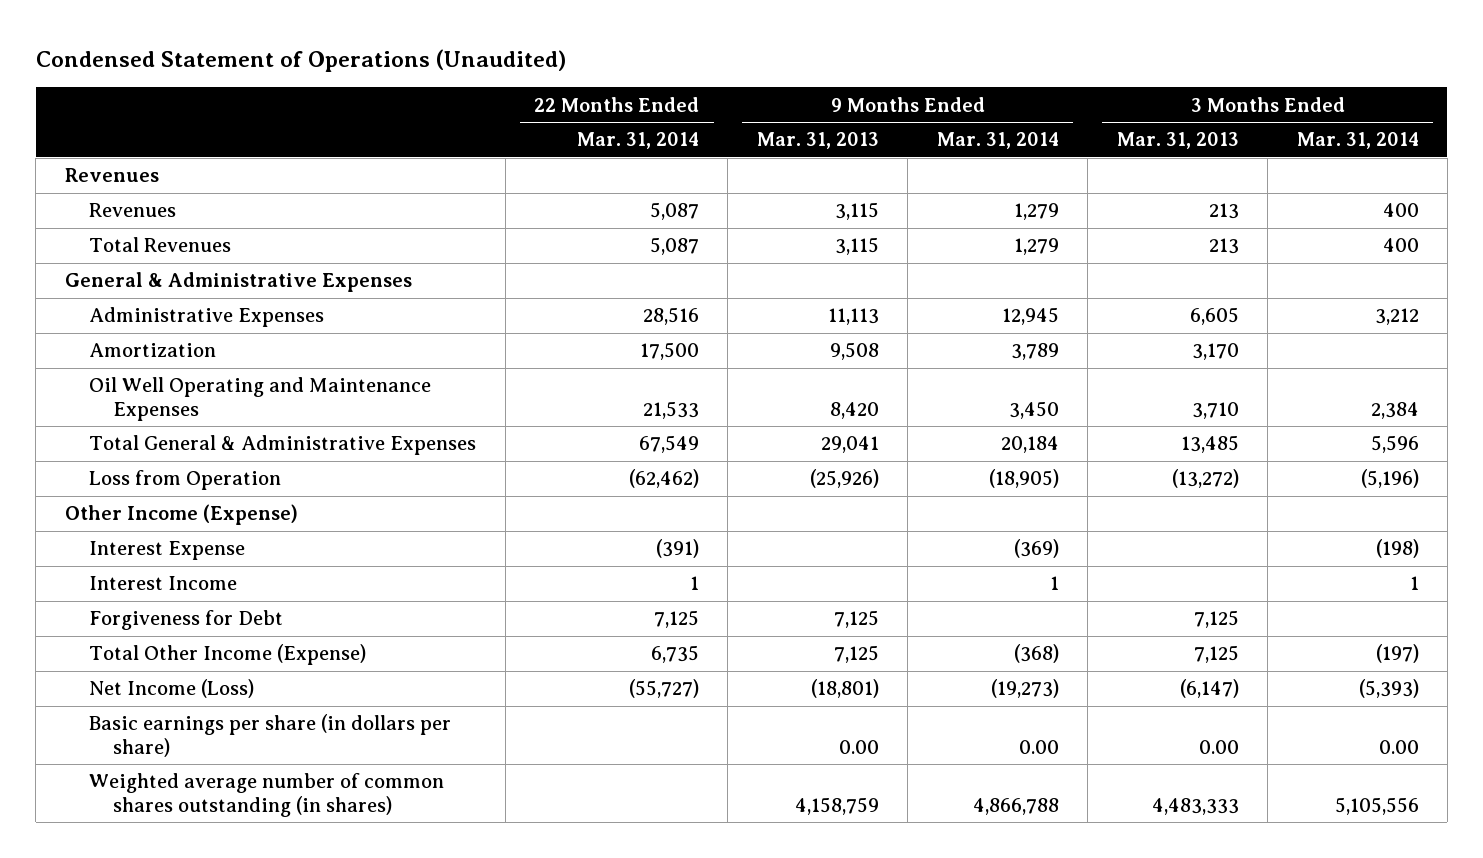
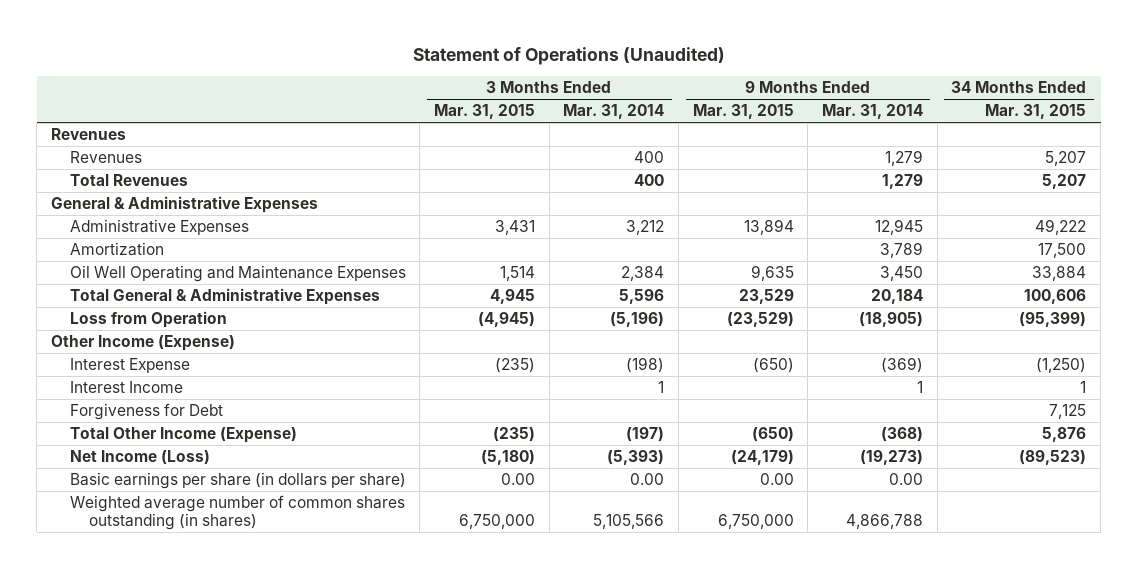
- Condensed Statement of Operations (Unaudited)
+ Statement of Operations (Unaudited)
- | 22 Months Ended Mar. 31, 2014 | 9 Months Ended Mar. 31, 2013 | 9 Months Ended Mar. 31, 2014 | 3 Months Ended Mar. 31, 2013 | 3 Months Ended Mar. 31, 2014
+ | 3 Months Ended Mar. 31, 2015 | 3 Months Ended Mar. 31, 2014 | 9 Months Ended Mar. 31, 2015 | 9 Months Ended Mar. 31, 2014 | 34 Months Ended Mar. 31, 2015
- Weighted average number of common shares outstanding (in shares) | | 4,158,759 | 4,866,788 | 4,483,333 | 5,105,556
+ Weighted average number of common shares outstanding (in shares) | 6,750,000 | 5,105,566 | 6,750,000 | 4,866,788 |

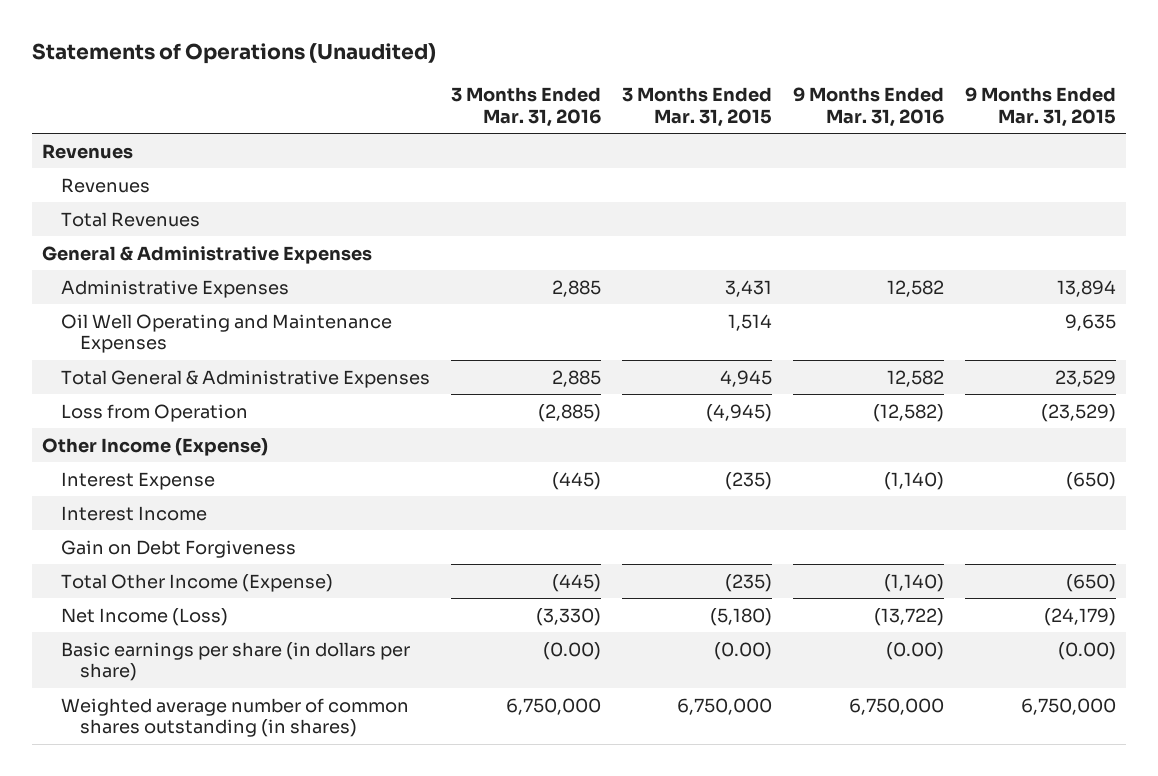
- Statement of Operations (Unaudited)
+ Statements of Operations (Unaudited)
- | 3 Months Ended Mar. 31, 2015 | 3 Months Ended Mar. 31, 2014 | 9 Months Ended Mar. 31, 2015 | 9 Months Ended Mar. 31, 2014 | 34 Months Ended Mar. 31, 2015
+ | 3 Months Ended Mar. 31, 2016 | 3 Months Ended Mar. 31, 2015 | 9 Months Ended Mar. 31, 2016 | 9 Months Ended Mar. 31, 2015
- Amortization | | | | 3,789 | 17,500
- Forgiveness for Debt | | | | | 7,125
+ Gain on Debt Forgiveness
- Basic earnings per share (in dollars per share) | 0.00 | 0.00 | 0.00 | 0.00 |
+ Basic earnings per share (in dollars per share) | (0.00) | (0.00) | (0.00) | (0.00)

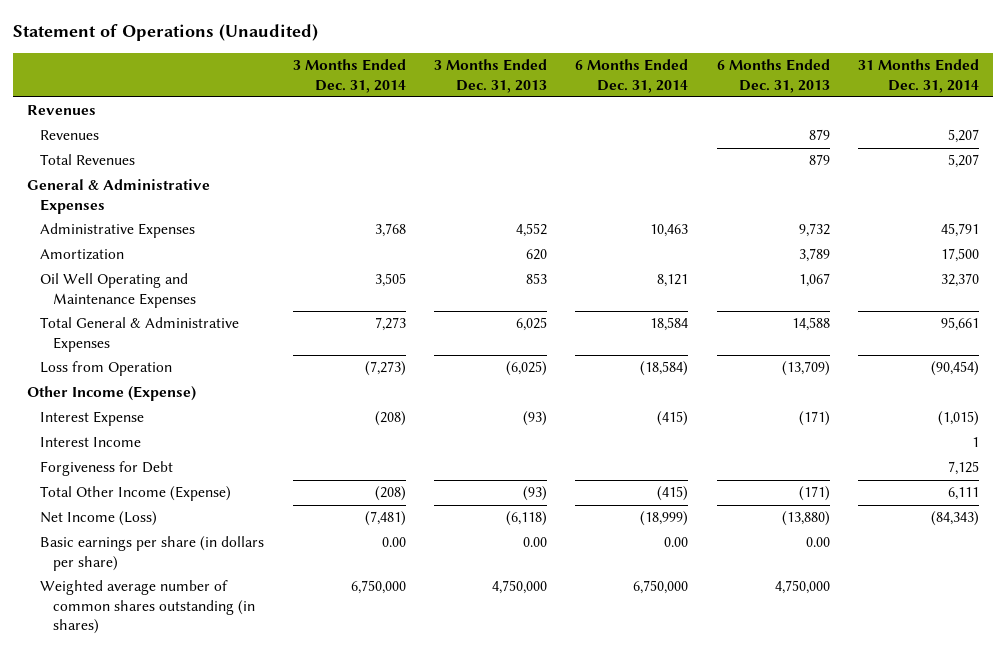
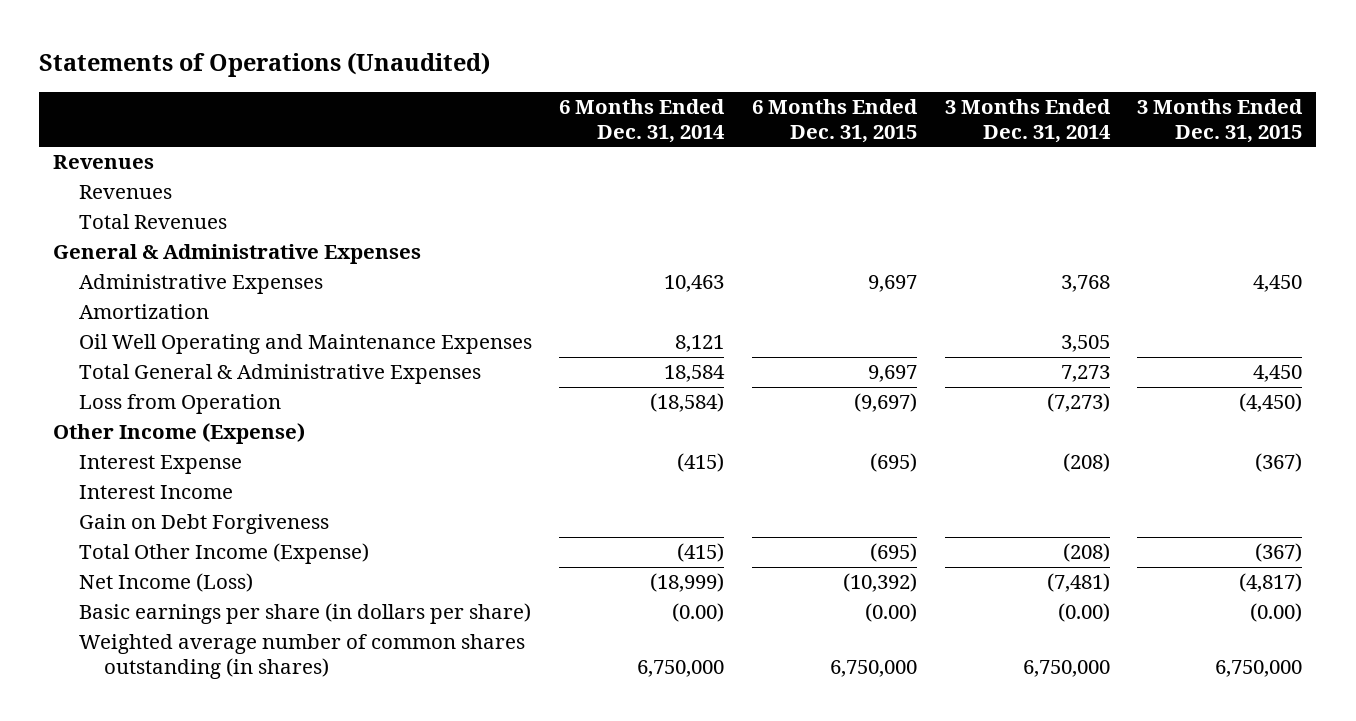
- Statement of Operations (Unaudited)
+ Statements of Operations (Unaudited)
- | 3 Months Ended Dec. 31, 2014 | 3 Months Ended Dec. 31, 2013 | 6 Months Ended Dec. 31, 2014 | 6 Months Ended Dec. 31, 2013 | 31 Months Ended Dec. 31, 2014
+ | 6 Months Ended Dec. 31, 2014 | 6 Months Ended Dec. 31, 2015 | 3 Months Ended Dec. 31, 2014 | 3 Months Ended Dec. 31, 2015
- Forgiveness for Debt | | | | | 7,125
+ Gain on Debt Forgiveness
- Basic earnings per share (in dollars per share) | 0.00 | 0.00 | 0.00 | 0.00 |
+ Basic earnings per share (in dollars per share) | (0.00) | (0.00) | (0.00) | (0.00)

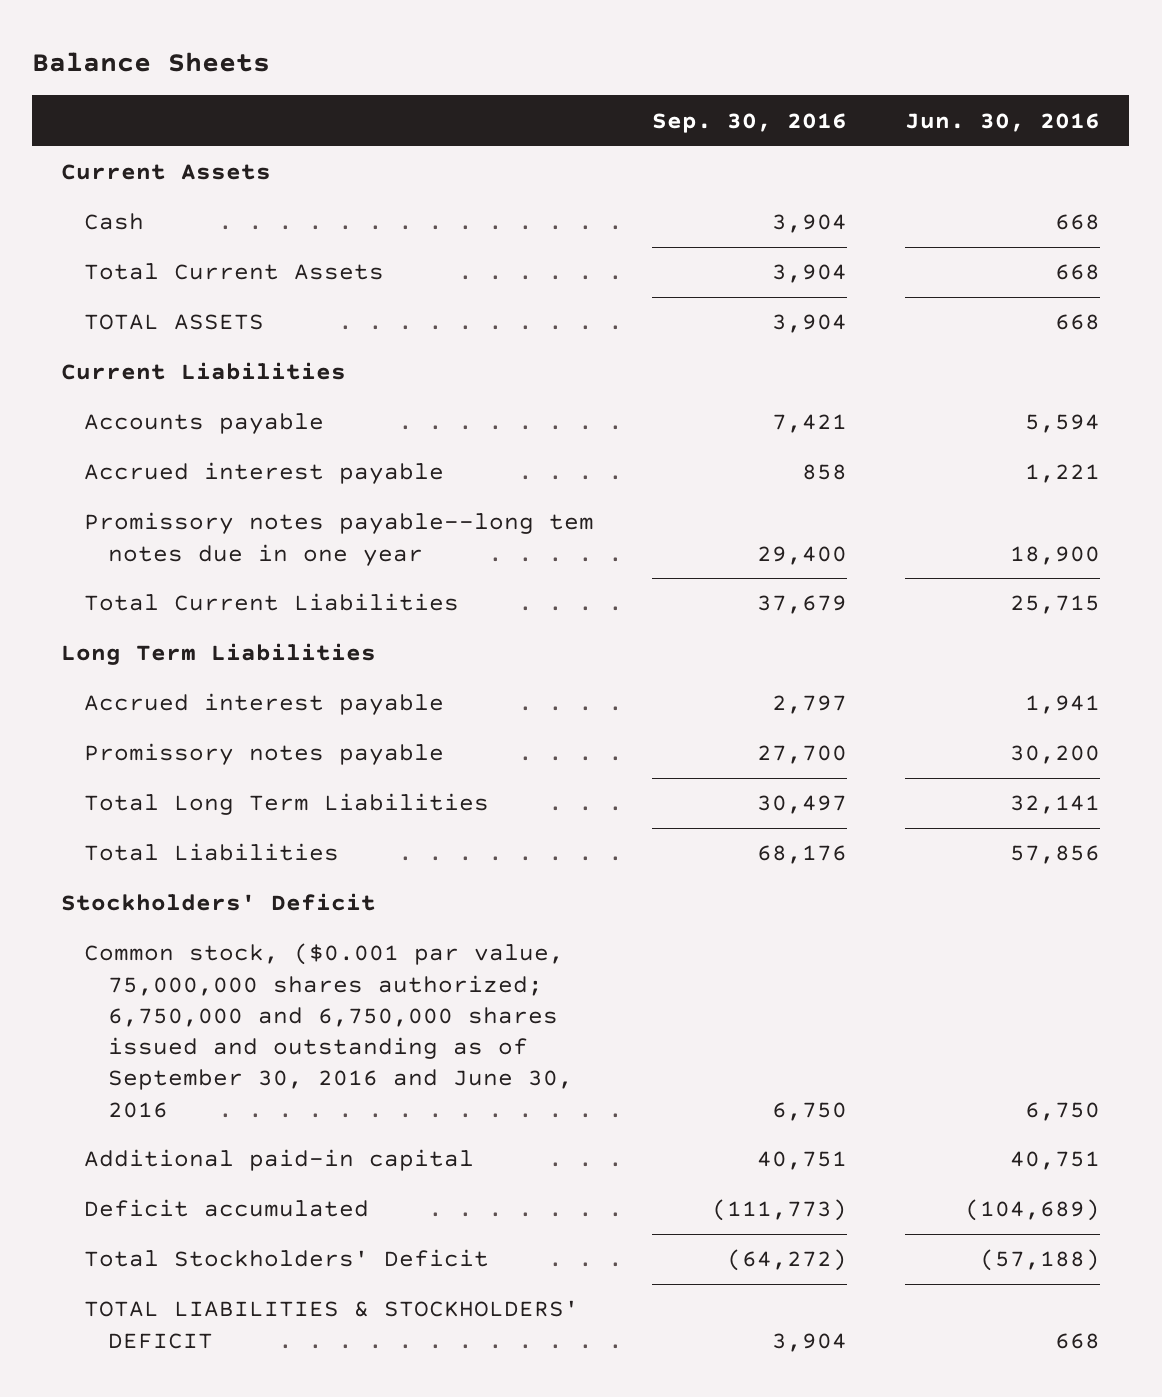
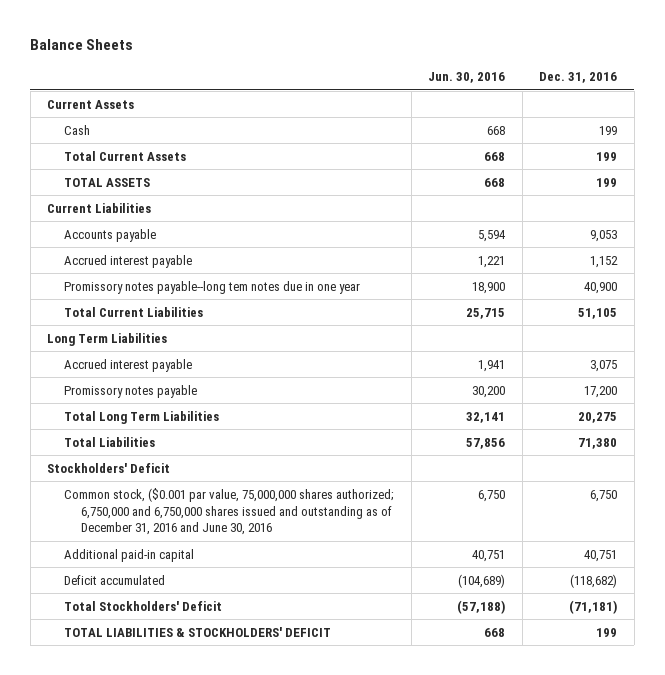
- | Sep. 30, 2016 | Jun. 30, 2016
+ | Jun. 30, 2016 | Dec. 31, 2016
- Common stock, ($0.001 par value, 75,000,000 shares authorized; 6,750,000 and 6,750,000 shares issued and outstanding as of September 30, 2016 and June 30, 2016 | 6,750 | 6,750
+ Common stock, ($0.001 par value, 75,000,000 shares authorized; 6,750,000 and 6,750,000 shares issued and outstanding as of December 31, 2016 and June 30, 2016 | 6,750 | 6,750

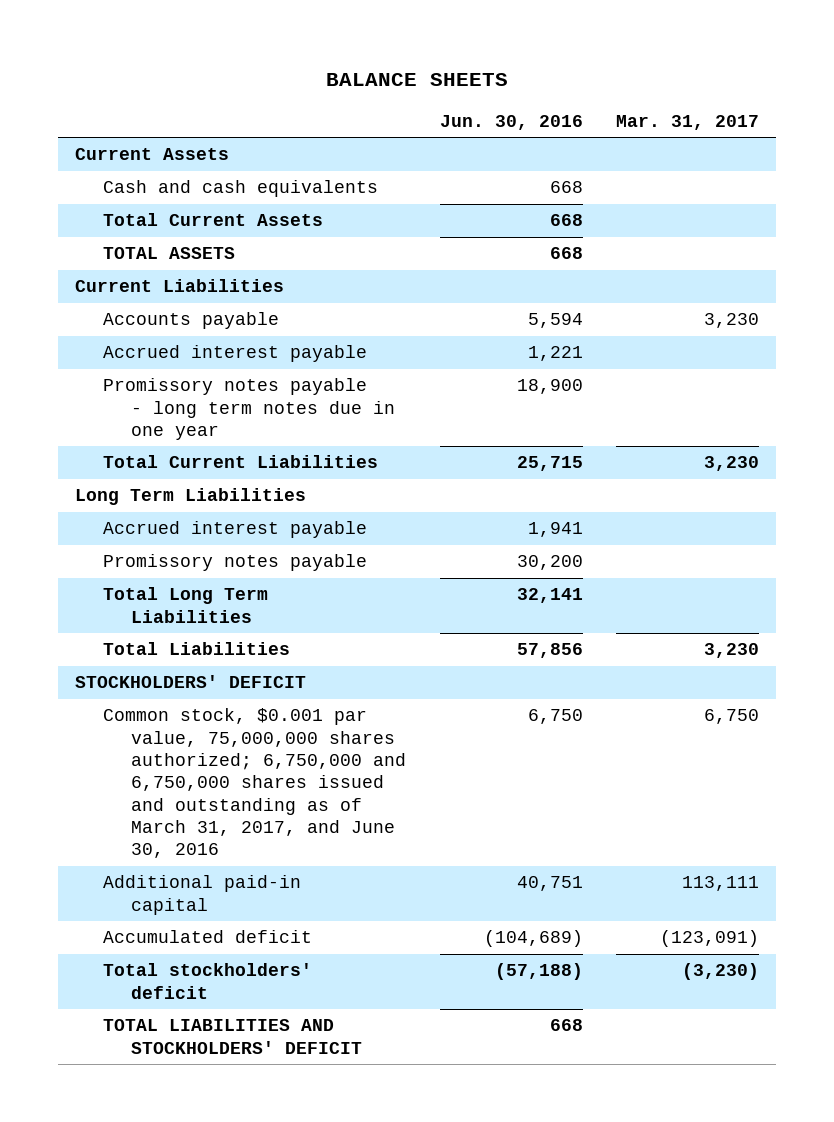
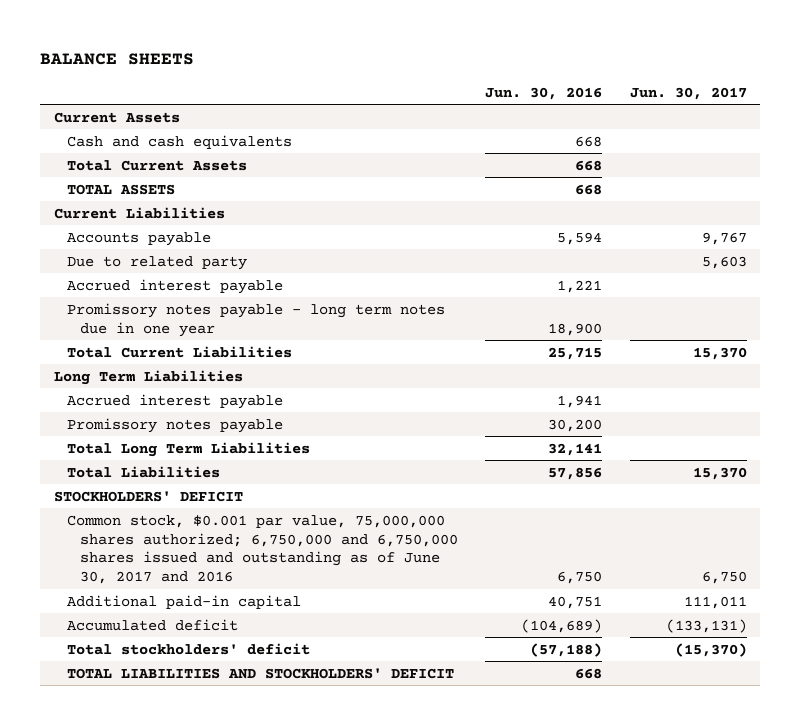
- | Jun. 30, 2016 | Mar. 31, 2017
+ | Jun. 30, 2016 | Jun. 30, 2017
+ Due to related party | | 5,603
- Common stock, $0.001 par value, 75,000,000 shares authorized; 6,750,000 and 6,750,000 shares issued and outstanding as of March 31, 2017, and June 30, 2016 | 6,750 | 6,750
+ Common stock, $0.001 par value, 75,000,000 shares authorized; 6,750,000 and 6,750,000 shares issued and outstanding as of June 30, 2017 and 2016 | 6,750 | 6,750

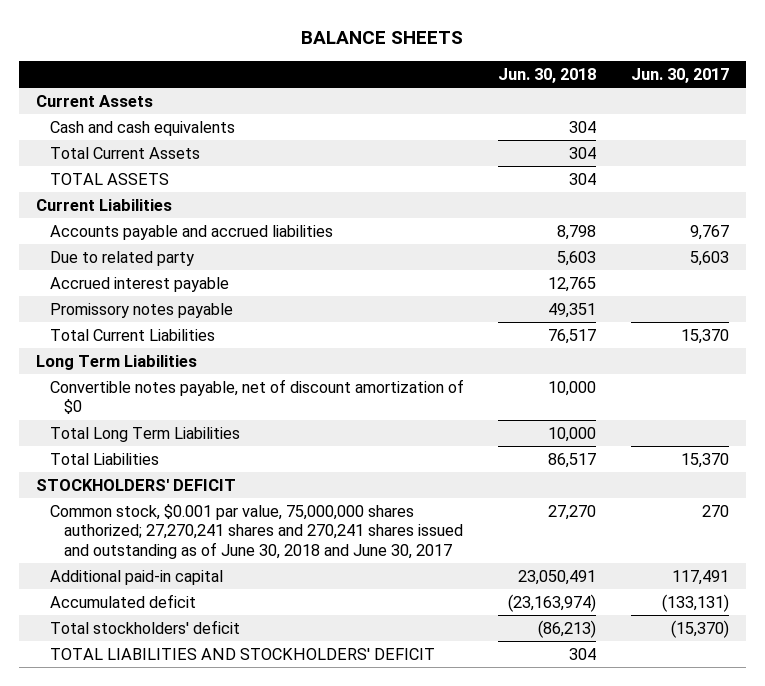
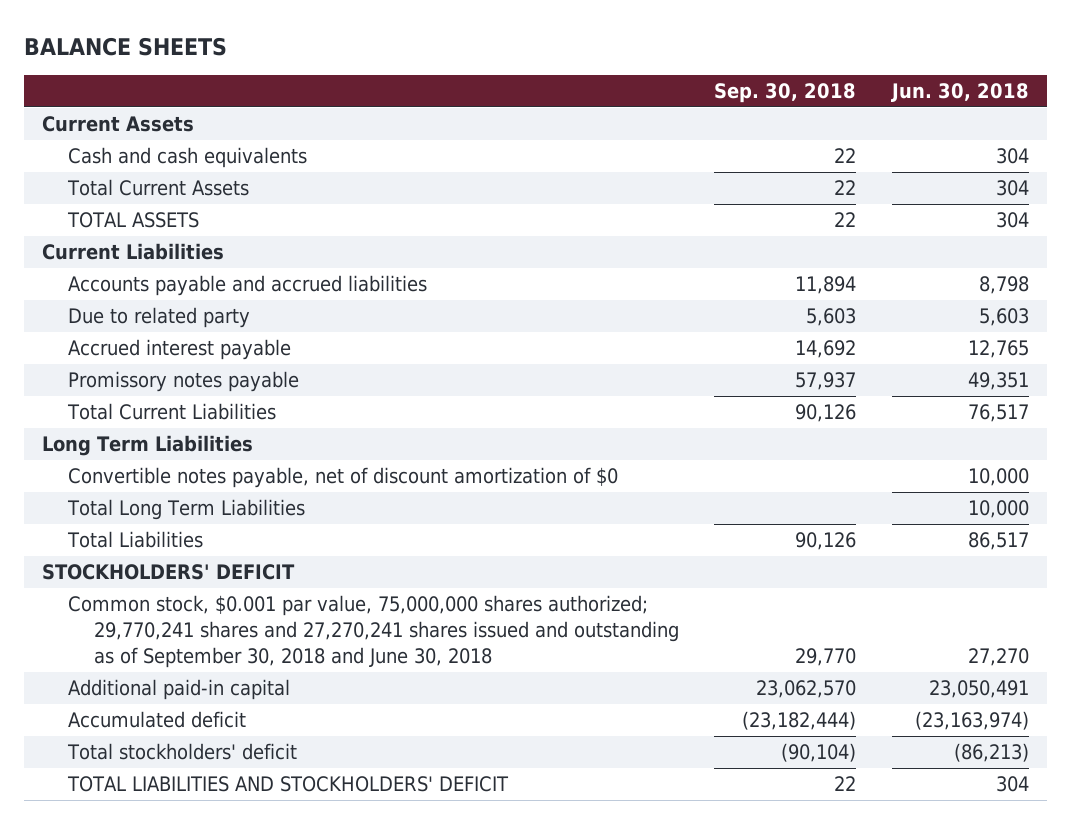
- | Jun. 30, 2018 | Jun. 30, 2017
+ | Sep. 30, 2018 | Jun. 30, 2018
- Common stock, $0.001 par value, 75,000,000 shares authorized; 27,270,241 shares and 270,241 shares issued and outstanding as of June 30, 2018 and June 30, 2017 | 27,270 | 270
+ Common stock, $0.001 par value, 75,000,000 shares authorized; 29,770,241 shares and 27,270,241 shares issued and outstanding as of September 30, 2018 and June 30, 2018 | 29,770 | 27,270

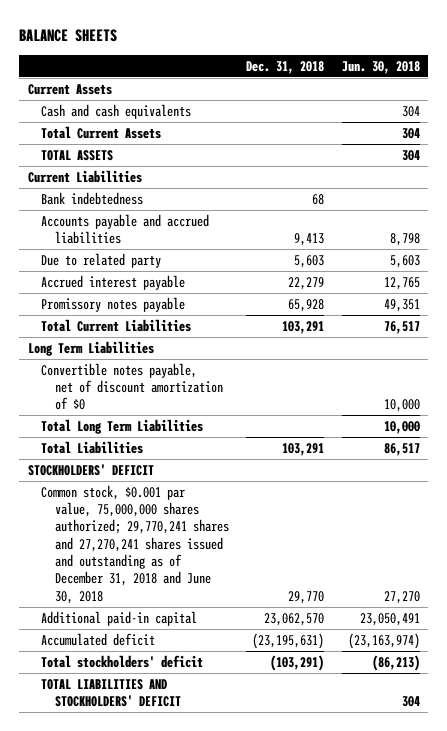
- | Sep. 30, 2018 | Jun. 30, 2018
+ | Dec. 31, 2018 | Jun. 30, 2018
+ Bank indebtedness | 68 |
- Common stock, $0.001 par value, 75,000,000 shares authorized; 29,770,241 shares and 27,270,241 shares issued and outstanding as of September 30, 2018 and June 30, 2018 | 29,770 | 27,270
+ Common stock, $0.001 par value, 75,000,000 shares authorized; 29,770,241 shares and 27,270,241 shares issued and outstanding as of December 31, 2018 and June 30, 2018 | 29,770 | 27,270

